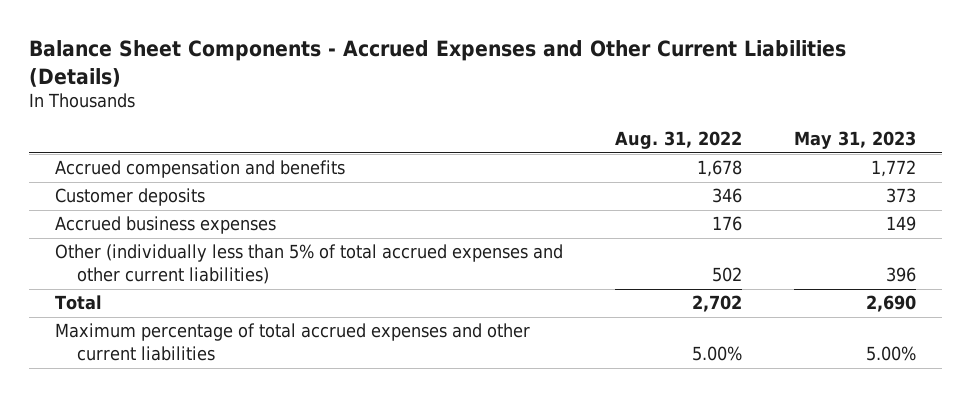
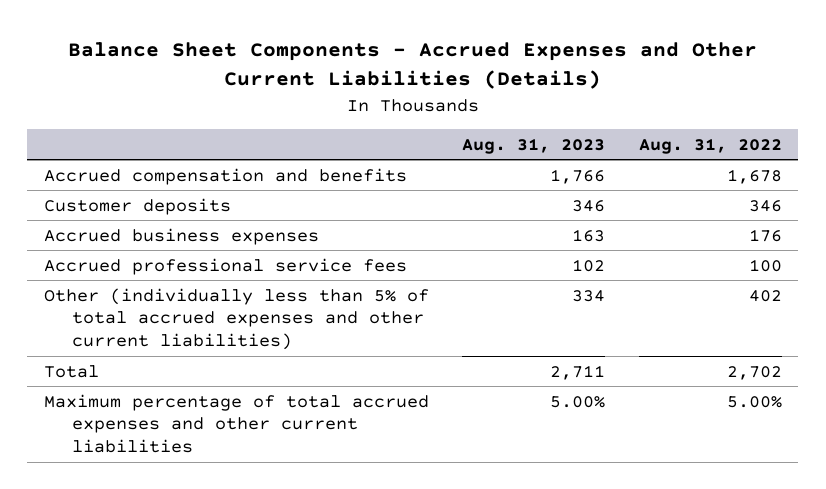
- | Aug. 31, 2022 | May 31, 2023
+ | Aug. 31, 2023 | Aug. 31, 2022
- Other (individually less than 5% of total accrued expenses and other current liabilities) | 502 | 396
+ Accrued professional service fees | 102 | 100
+ Other (individually less than 5% of total accrued expenses and other current liabilities) | 334 | 402

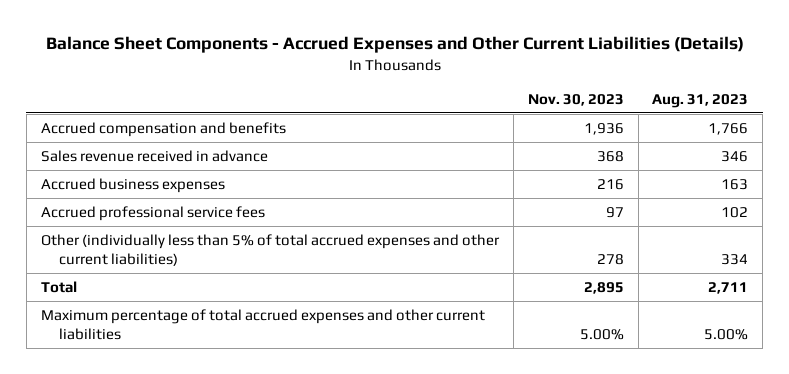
- | Aug. 31, 2023 | Aug. 31, 2022
+ | Nov. 30, 2023 | Aug. 31, 2023
- Customer deposits | 346 | 346
+ Sales revenue received in advance | 368 | 346

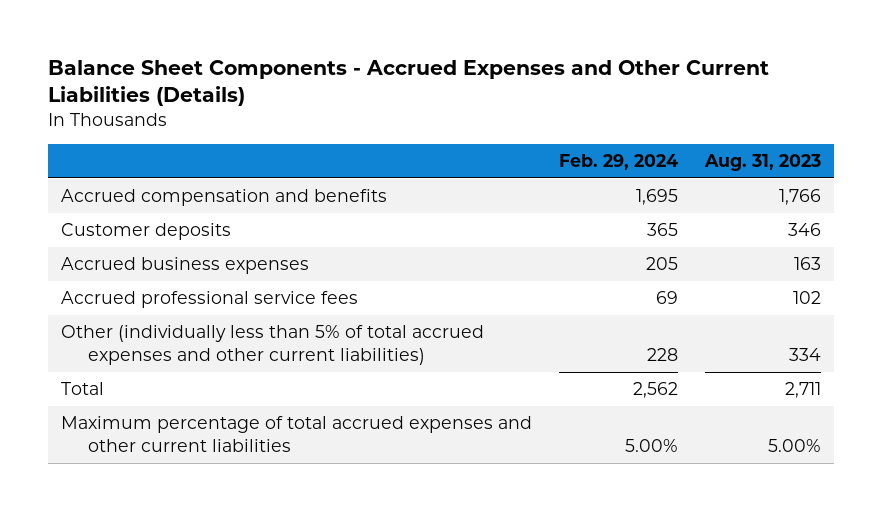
- | Nov. 30, 2023 | Aug. 31, 2023
+ | Feb. 29, 2024 | Aug. 31, 2023
- Sales revenue received in advance | 368 | 346
+ Customer deposits | 365 | 346

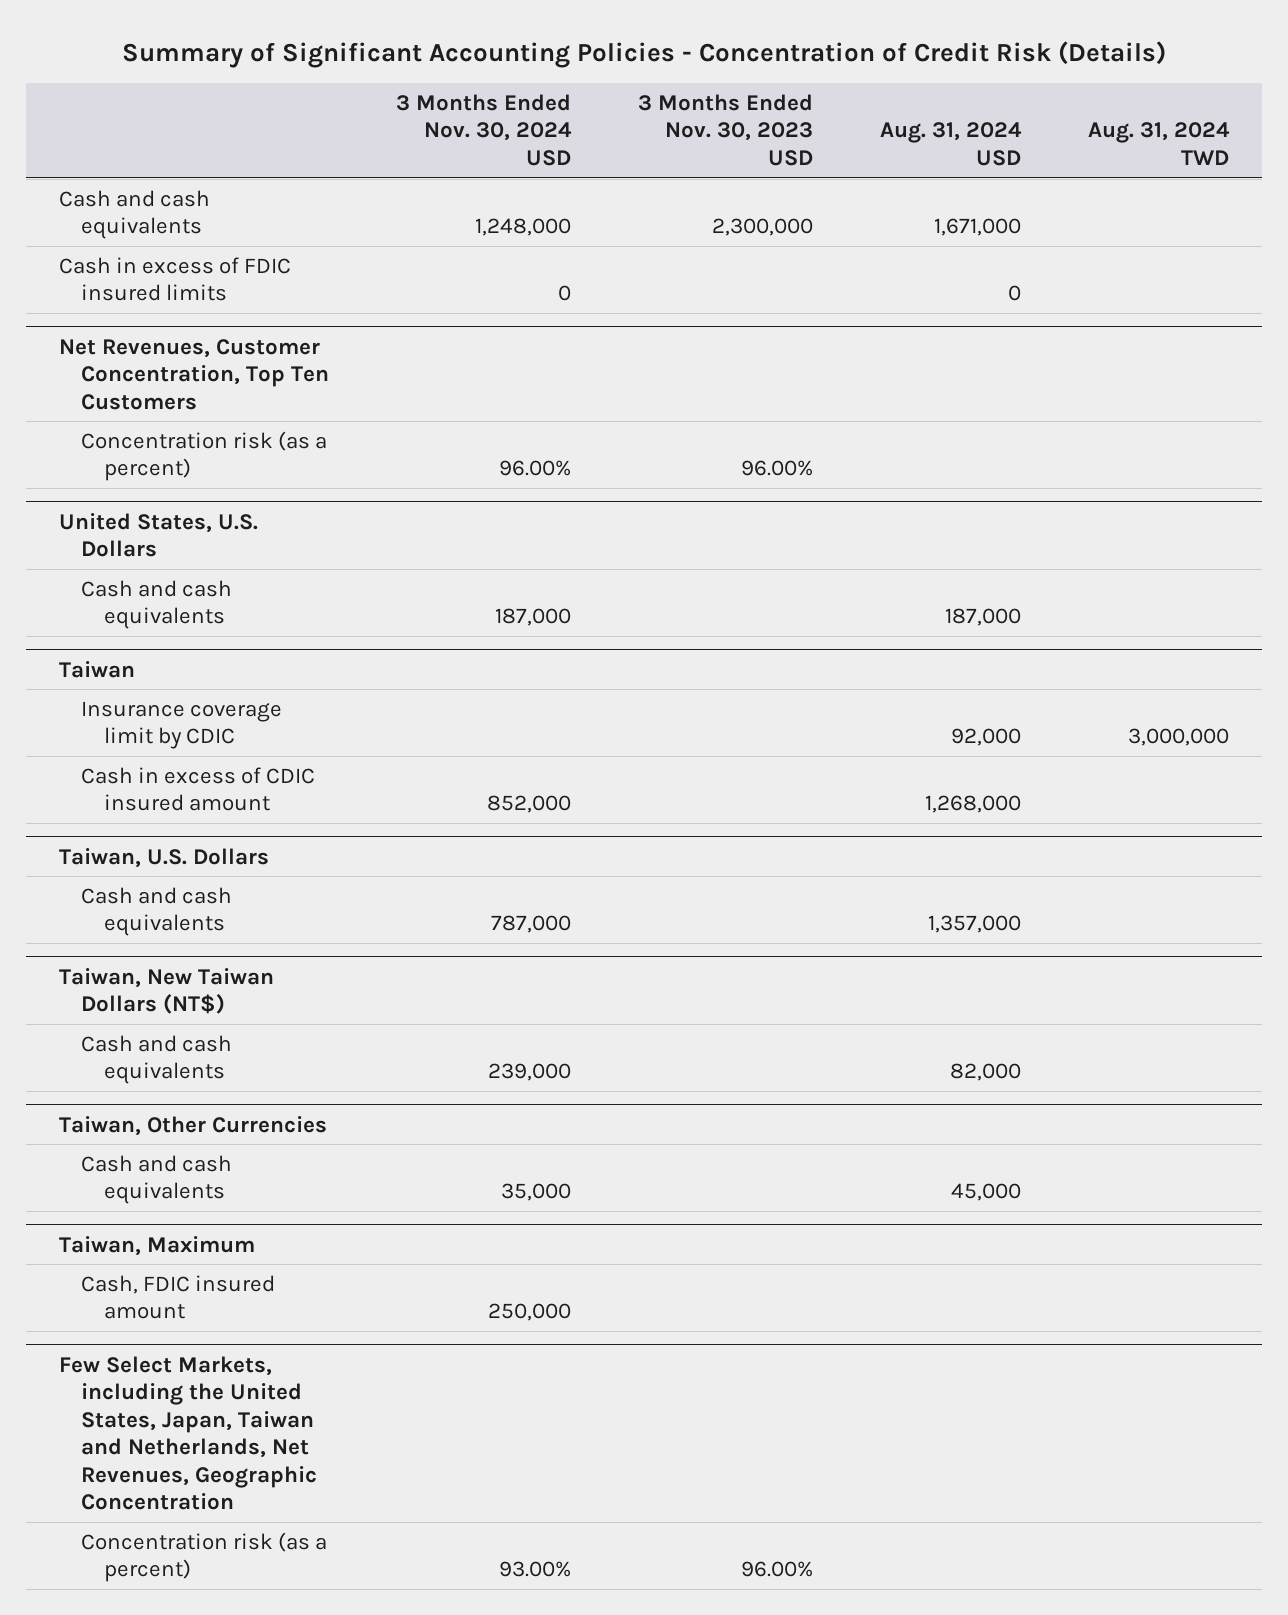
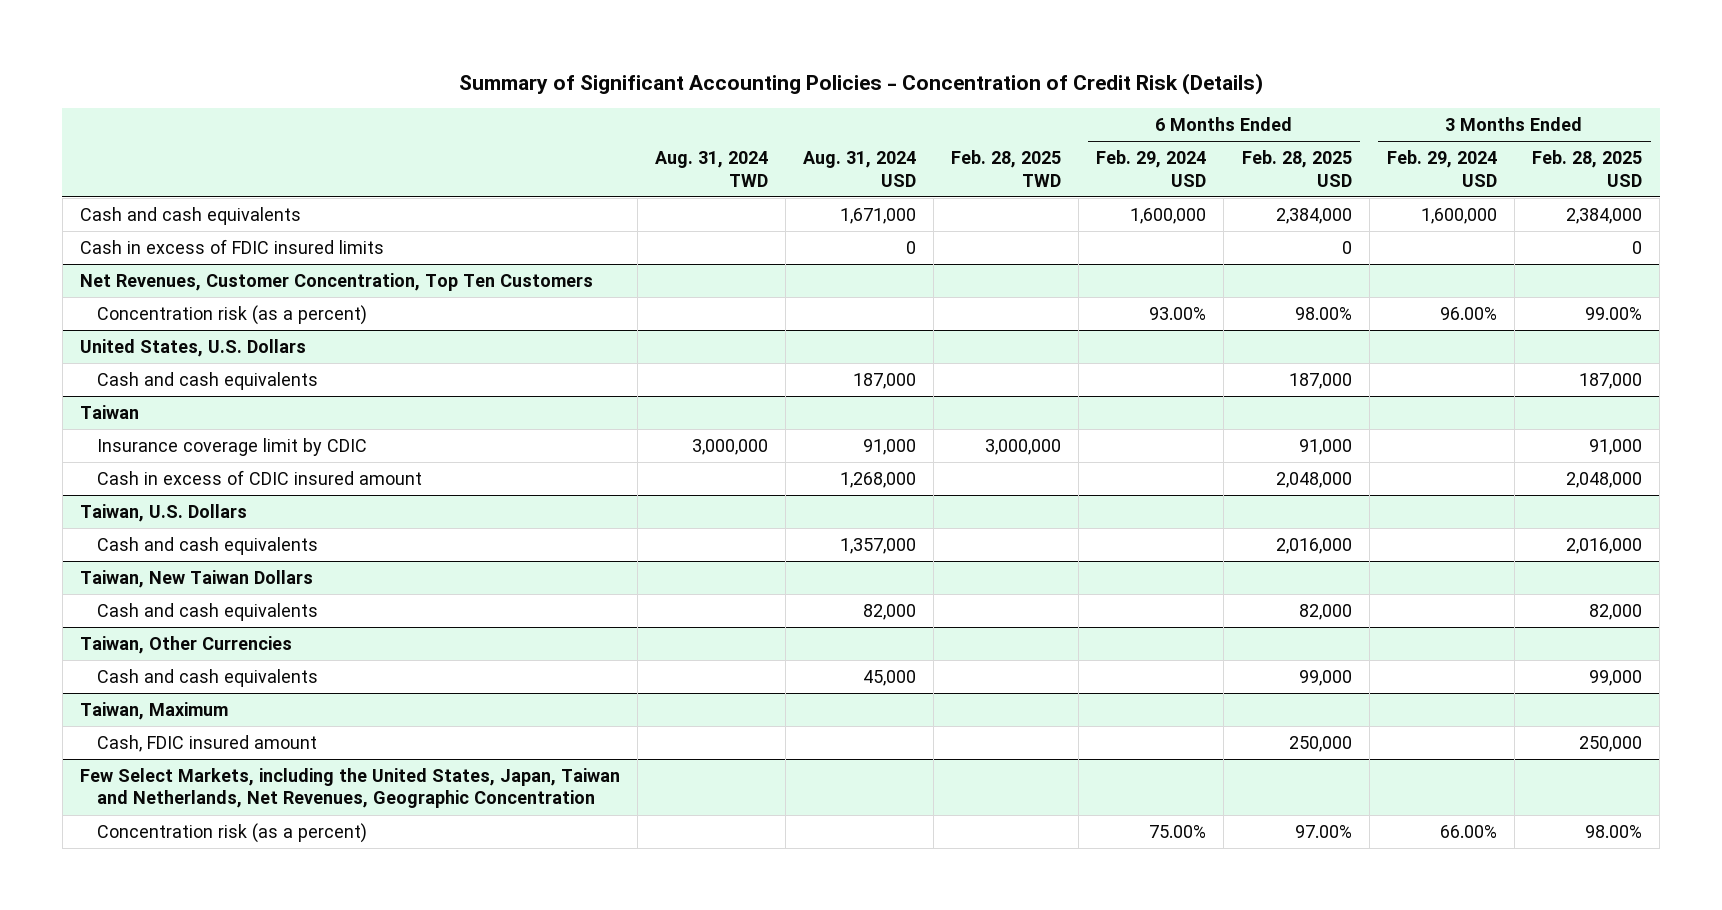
- | 3 Months Ended Nov. 30, 2024 USD | 3 Months Ended Nov. 30, 2023 USD | Aug. 31, 2024 USD | Aug. 31, 2024 TWD
+ | Aug. 31, 2024 TWD | Aug. 31, 2024 USD | Feb. 28, 2025 TWD | 6 Months Ended Feb. 29, 2024 USD | 6 Months Ended Feb. 28, 2025 USD | 3 Months Ended Feb. 29, 2024 USD | 3 Months Ended Feb. 28, 2025 USD
@ Taiwan
- Insurance coverage limit by CDIC | | | 92,000 | 3,000,000
+ Insurance coverage limit by CDIC | 3,000,000 | 91,000 | 3,000,000 | | 91,000 | | 91,000
- Taiwan, New Taiwan Dollars (NT$)
+ Taiwan, New Taiwan Dollars

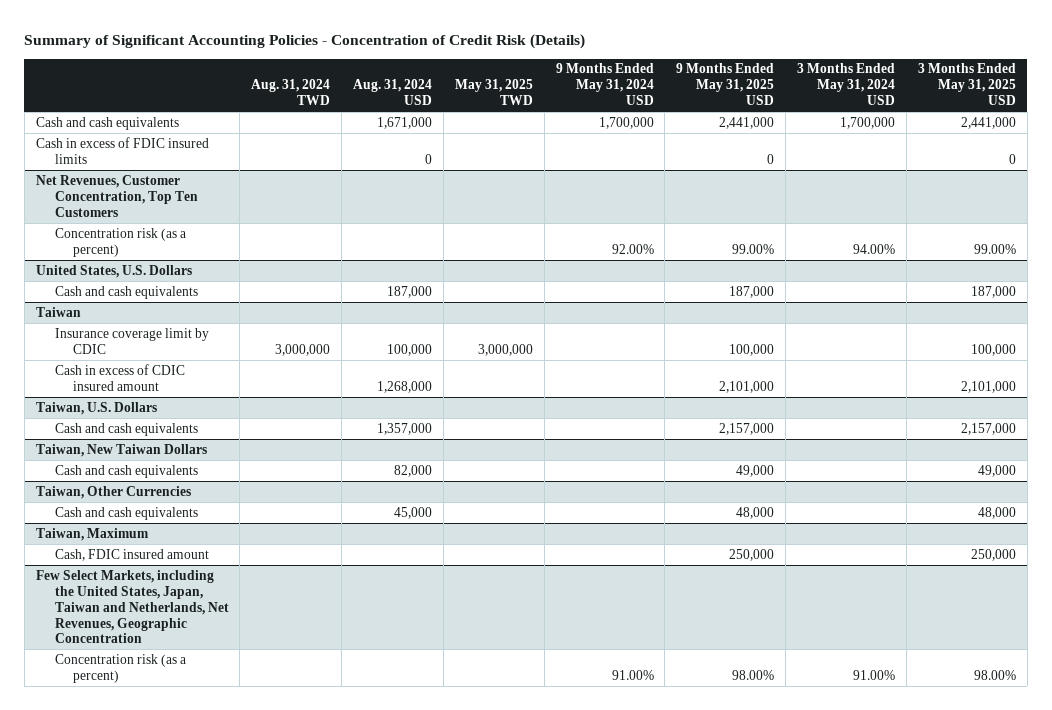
- | Aug. 31, 2024 TWD | Aug. 31, 2024 USD | Feb. 28, 2025 TWD | 6 Months Ended Feb. 29, 2024 USD | 6 Months Ended Feb. 28, 2025 USD | 3 Months Ended Feb. 29, 2024 USD | 3 Months Ended Feb. 28, 2025 USD
+ | Aug. 31, 2024 TWD | Aug. 31, 2024 USD | May 31, 2025 TWD | 9 Months Ended May 31, 2024 USD | 9 Months Ended May 31, 2025 USD | 3 Months Ended May 31, 2024 USD | 3 Months Ended May 31, 2025 USD
@ Taiwan
- Insurance coverage limit by CDIC | 3,000,000 | 91,000 | 3,000,000 | | 91,000 | | 91,000
+ Insurance coverage limit by CDIC | 3,000,000 | 100,000 | 3,000,000 | | 100,000 | | 100,000

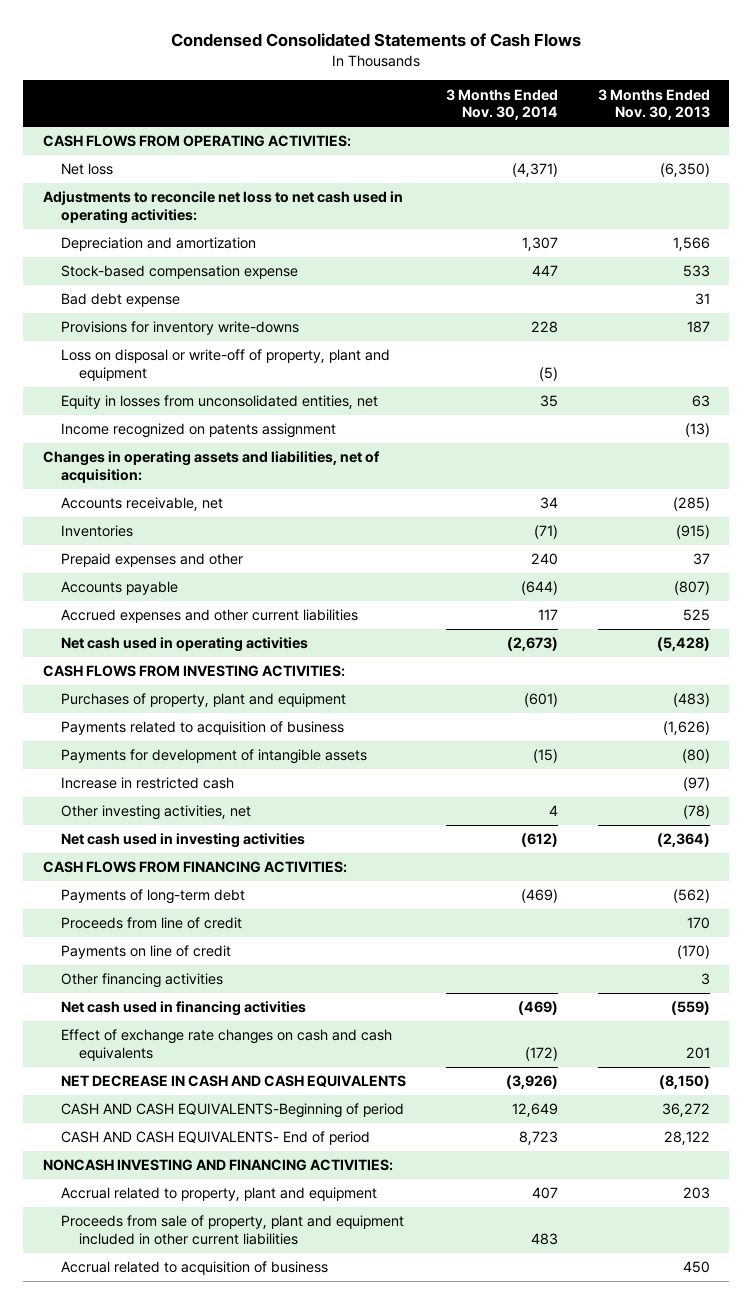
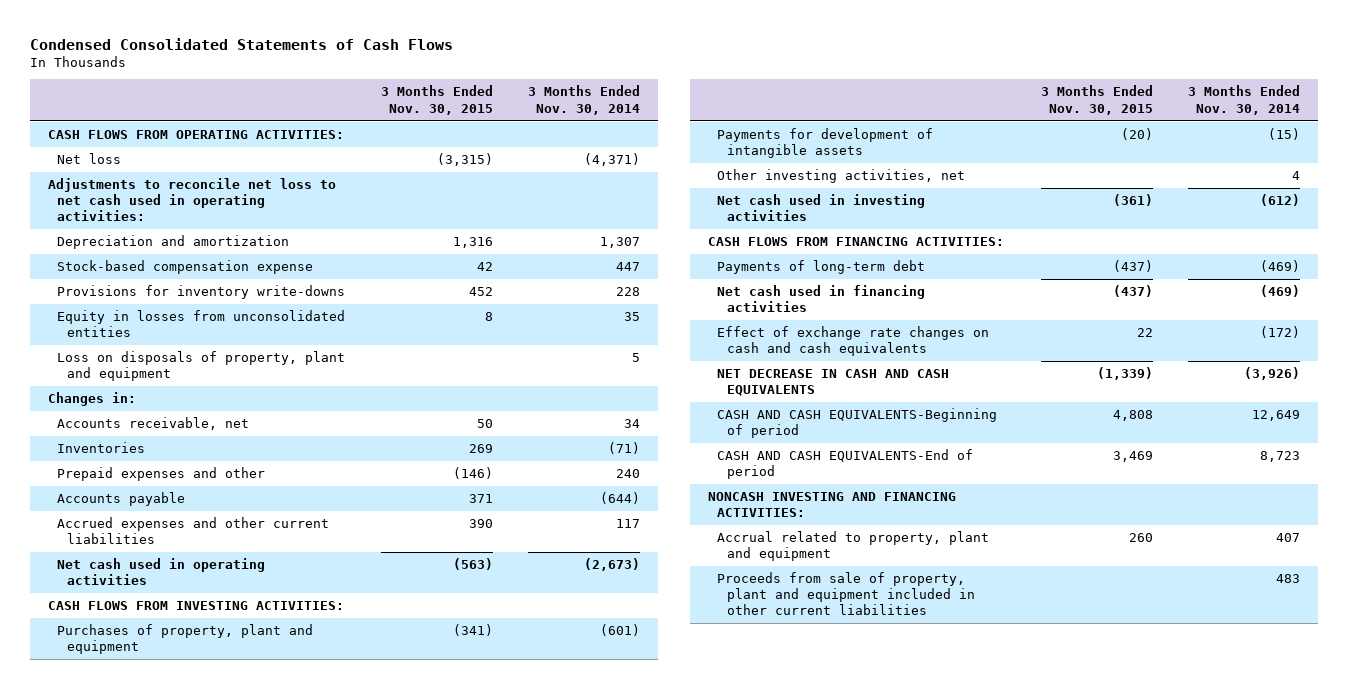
- | 3 Months Ended Nov. 30, 2014 | 3 Months Ended Nov. 30, 2013
+ | 3 Months Ended Nov. 30, 2015 | 3 Months Ended Nov. 30, 2014
- Bad debt expense | | 31
- Loss on disposal or write-off of property, plant and equipment | (5) |
- Equity in losses from unconsolidated entities, net | 35 | 63
- Income recognized on patents assignment | | (13)
- Changes in operating assets and liabilities, net of acquisition:
+ Equity in losses from unconsolidated entities | 8 | 35
+ Loss on disposals of property, plant and equipment | | 5
+ Changes in:
- Payments related to acquisition of business | | (1,626)
- Increase in restricted cash | | (97)
- Proceeds from line of credit | | 170
- Payments on line of credit | | (170)
- Other financing activities | | 3
- CASH AND CASH EQUIVALENTS- End of period | 8,723 | 28,122
+ CASH AND CASH EQUIVALENTS-End of period | 3,469 | 8,723
- Accrual related to acquisition of business | | 450

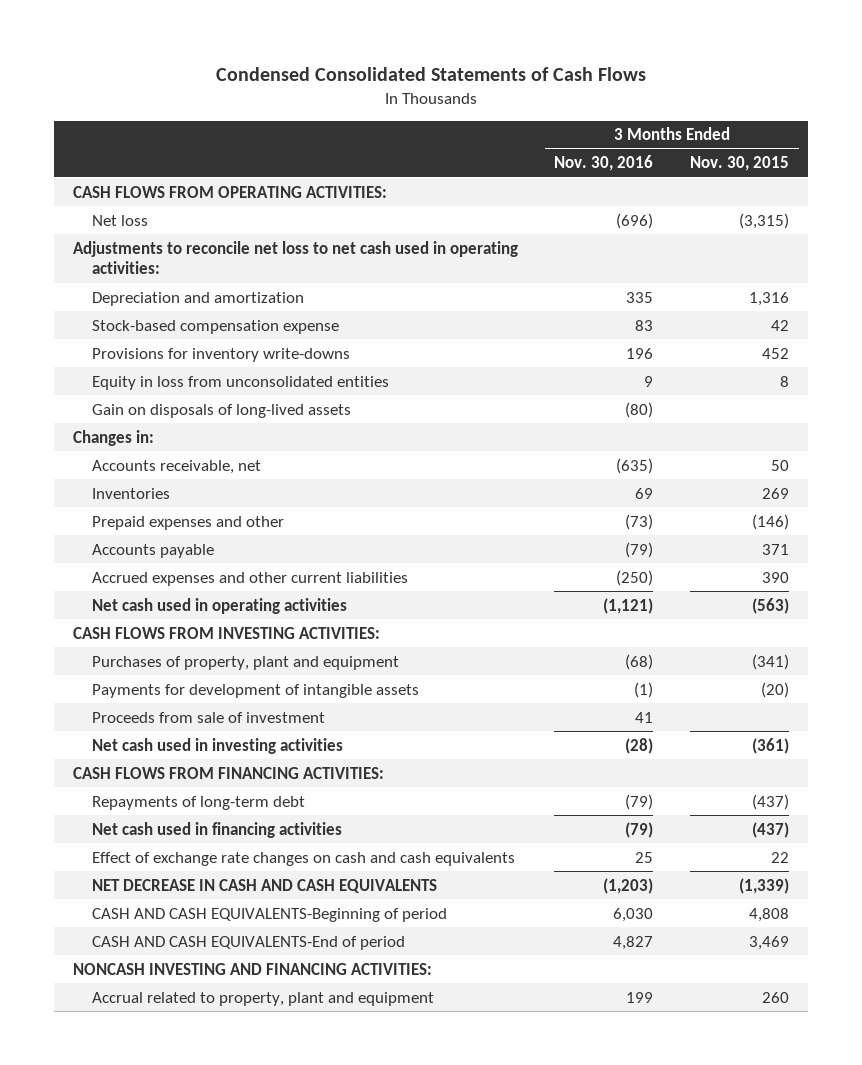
- | 3 Months Ended Nov. 30, 2015 | 3 Months Ended Nov. 30, 2014
+ | 3 Months Ended Nov. 30, 2016 | 3 Months Ended Nov. 30, 2015
- Equity in losses from unconsolidated entities | 8 | 35
- Loss on disposals of property, plant and equipment | | 5
+ Equity in loss from unconsolidated entities | 9 | 8
+ Gain on disposals of long-lived assets | (80) |
- Other investing activities, net | | 4
+ Proceeds from sale of investment | 41 |
- Payments of long-term debt | (437) | (469)
+ Repayments of long-term debt | (79) | (437)
- Proceeds from sale of property, plant and equipment included in other current liabilities | | 483

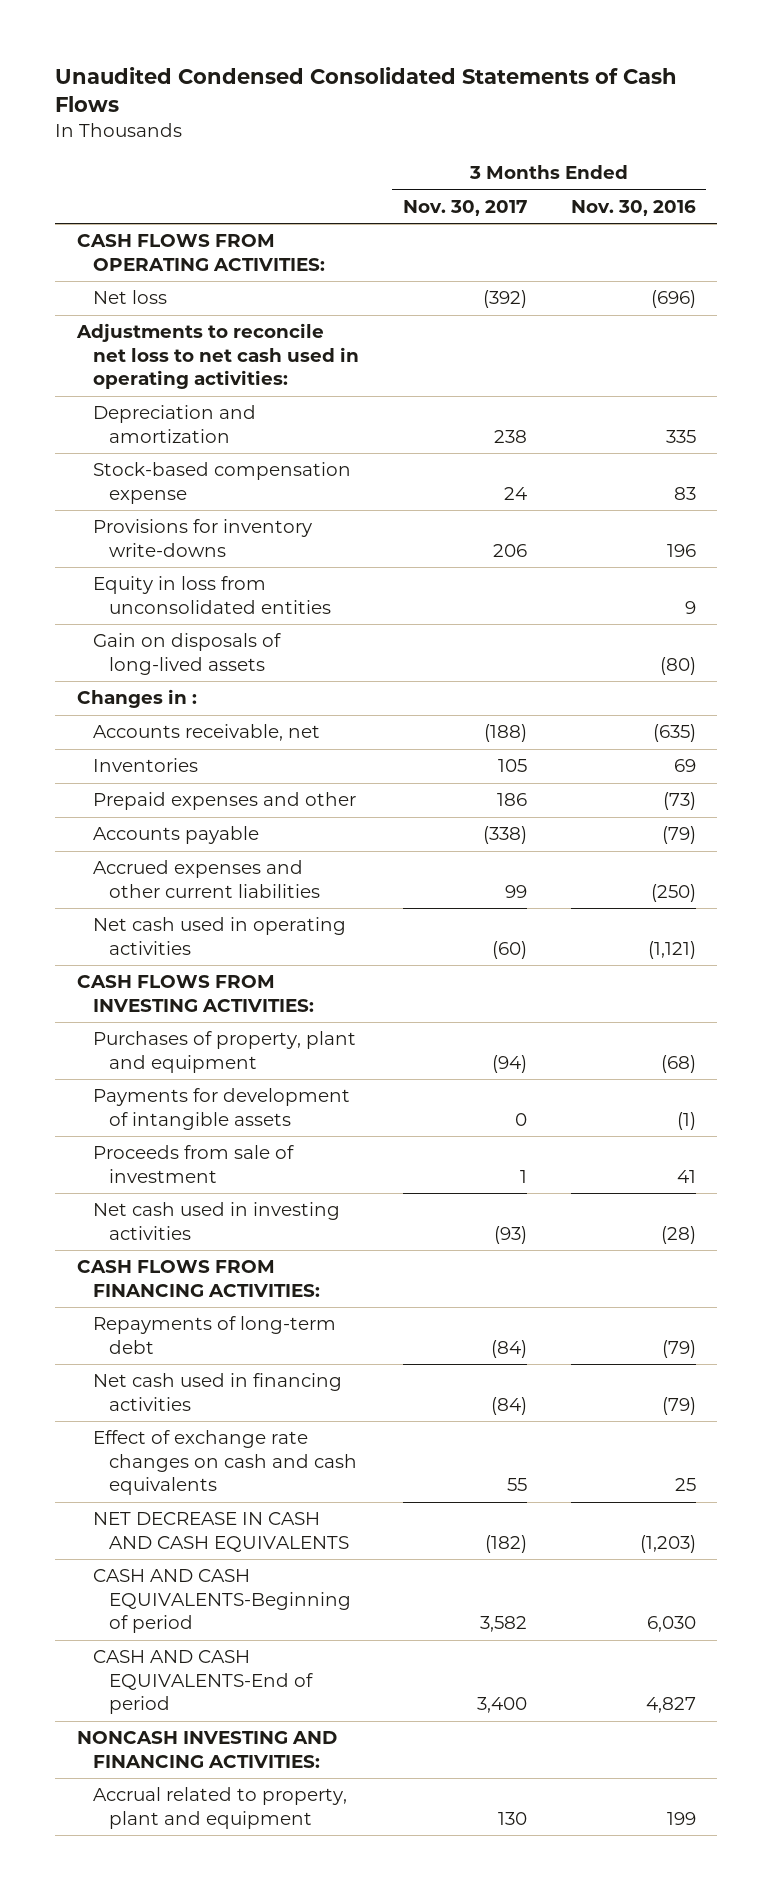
- Condensed Consolidated Statements of Cash Flows
+ Unaudited Condensed Consolidated Statements of Cash Flows
- | 3 Months Ended Nov. 30, 2016 | 3 Months Ended Nov. 30, 2015
+ | 3 Months Ended Nov. 30, 2017 | 3 Months Ended Nov. 30, 2016
- Changes in:
+ Changes in :

